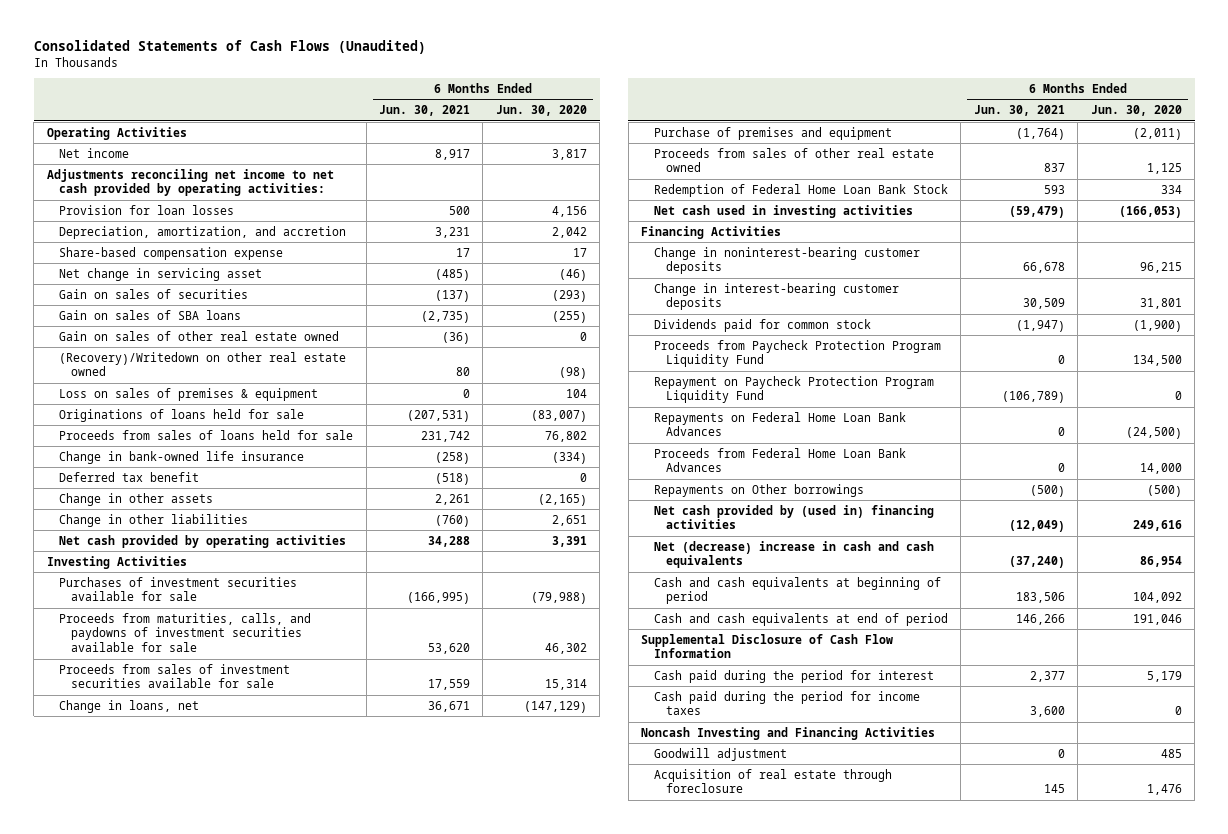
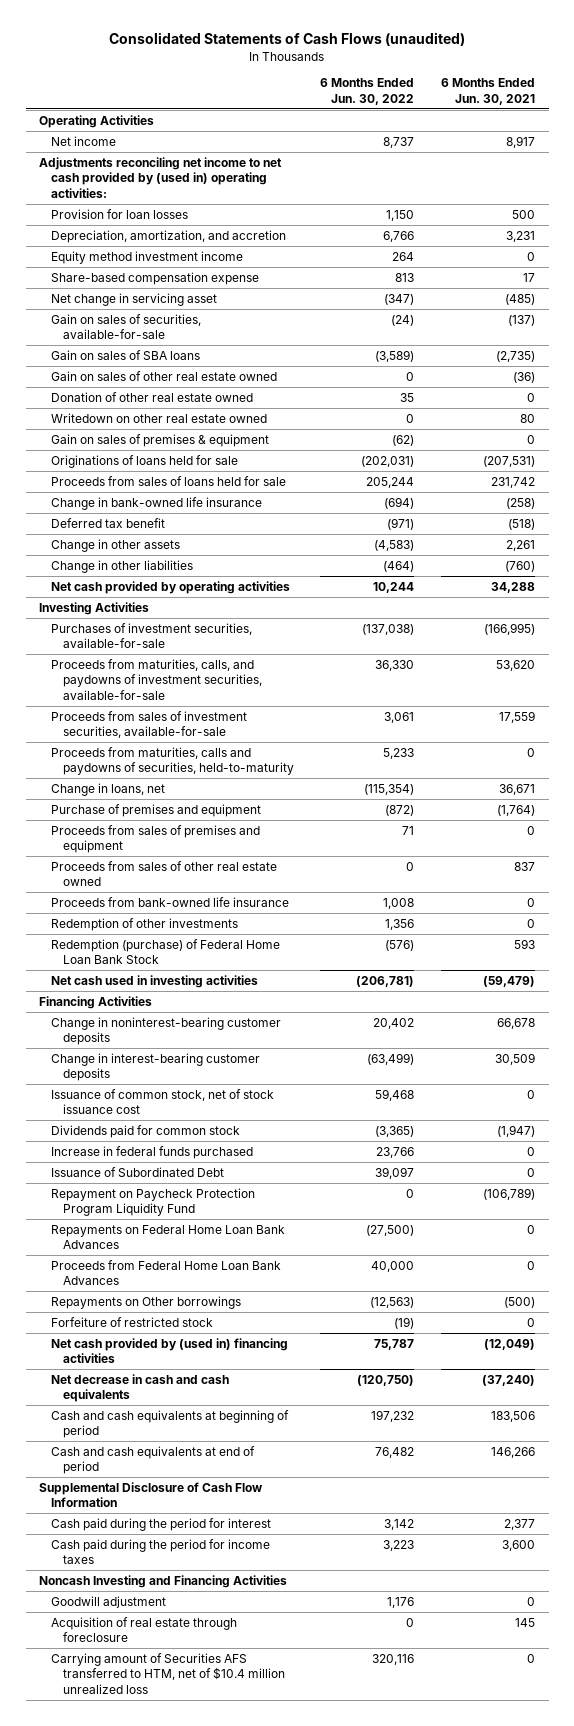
- Consolidated Statements of Cash Flows (Unaudited)
+ Consolidated Statements of Cash Flows (unaudited)
- | 6 Months Ended Jun. 30, 2021 | 6 Months Ended Jun. 30, 2020
+ | 6 Months Ended Jun. 30, 2022 | 6 Months Ended Jun. 30, 2021
- Adjustments reconciling net income to net cash provided by operating activities:
+ Adjustments reconciling net income to net cash provided by (used in) operating activities:
+ Equity method investment income | 264 | 0
- Gain on sales of securities | (137) | (293)
+ Gain on sales of securities, available-for-sale | (24) | (137)
- (Recovery)/Writedown on other real estate owned | 80 | (98)
- Loss on sales of premises & equipment | 0 | 104
+ Donation of other real estate owned | 35 | 0
+ Writedown on other real estate owned | 0 | 80
+ Gain on sales of premises & equipment | (62) | 0
- Purchases of investment securities available for sale | (166,995) | (79,988)
- Proceeds from maturities, calls, and paydowns of investment securities available for sale | 53,620 | 46,302
- Proceeds from sales of investment securities available for sale | 17,559 | 15,314
+ Purchases of investment securities, available-for-sale | (137,038) | (166,995)
+ Proceeds from maturities, calls, and paydowns of investment securities, available-for-sale | 36,330 | 53,620
+ Proceeds from sales of investment securities, available-for-sale | 3,061 | 17,559
+ Proceeds from maturities, calls and paydowns of securities, held-to-maturity | 5,233 | 0
+ Proceeds from sales of premises and equipment | 71 | 0
- Redemption of Federal Home Loan Bank Stock | 593 | 334
+ Proceeds from bank-owned life insurance | 1,008 | 0
+ Redemption of other investments | 1,356 | 0
+ Redemption (purchase) of Federal Home Loan Bank Stock | (576) | 593
+ Issuance of common stock, net of stock issuance cost | 59,468 | 0
- Proceeds from Paycheck Protection Program Liquidity Fund | 0 | 134,500
+ Increase in federal funds purchased | 23,766 | 0
+ Issuance of Subordinated Debt | 39,097 | 0
+ Forfeiture of restricted stock | (19) | 0
- Net (decrease) increase in cash and cash equivalents | (37,240) | 86,954
+ Net decrease in cash and cash equivalents | (120,750) | (37,240)
+ Carrying amount of Securities AFS transferred to HTM, net of $10.4 million unrealized loss | 320,116 | 0

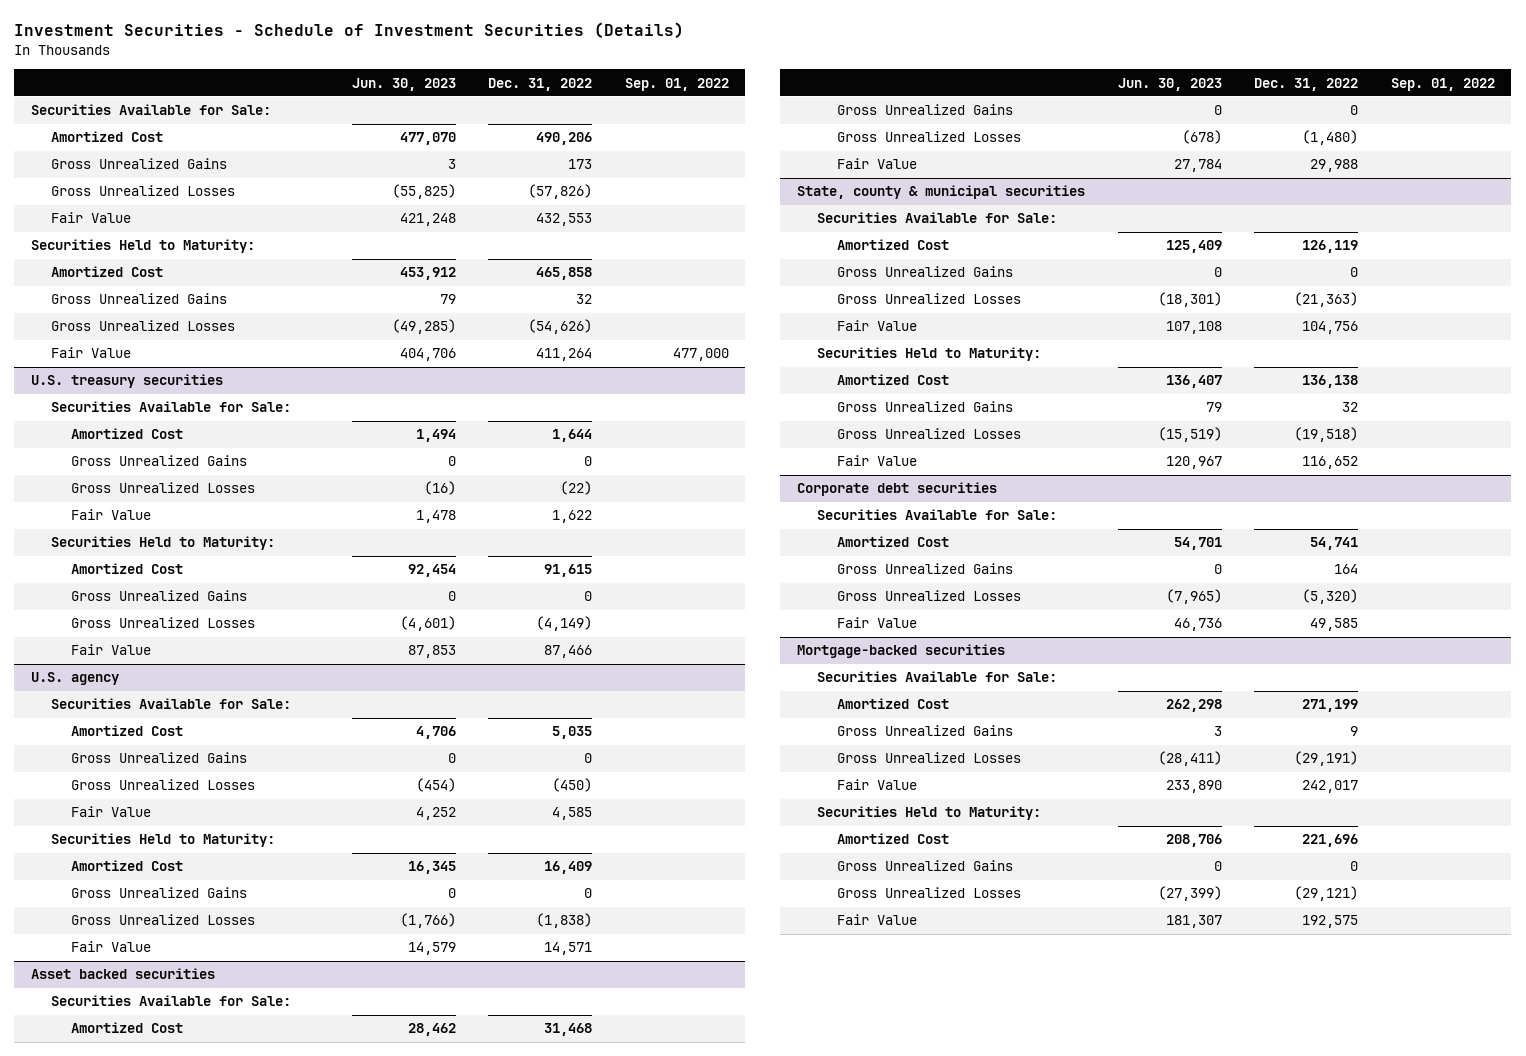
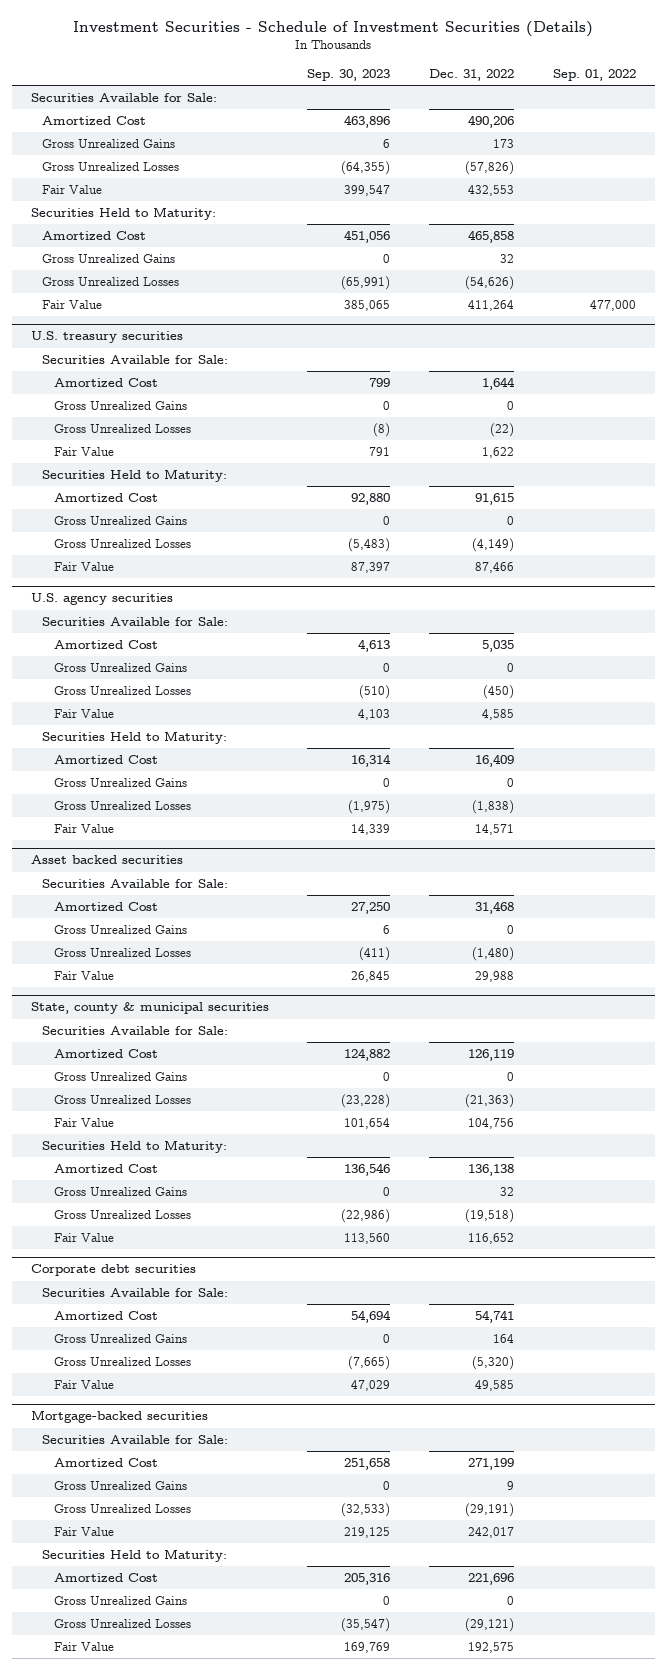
- | Jun. 30, 2023 | Dec. 31, 2022 | Sep. 01, 2022
+ | Sep. 30, 2023 | Dec. 31, 2022 | Sep. 01, 2022
- U.S. agency
+ U.S. agency securities

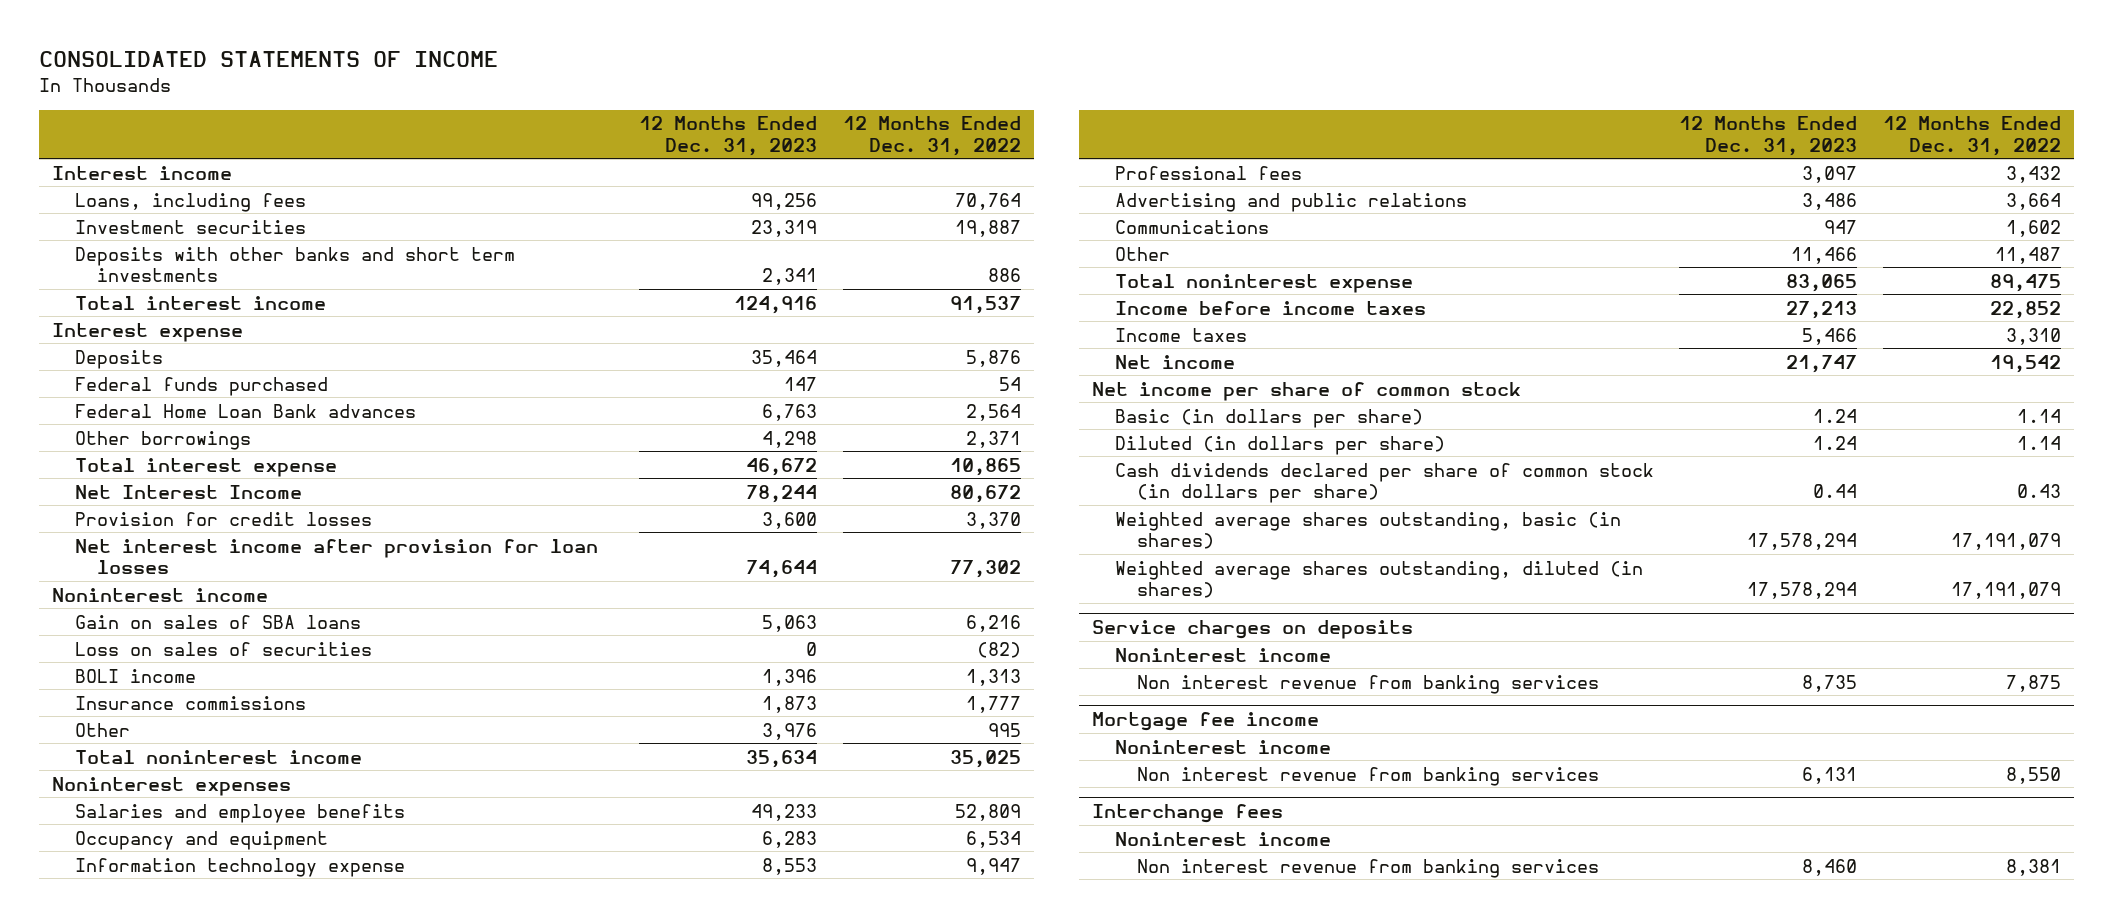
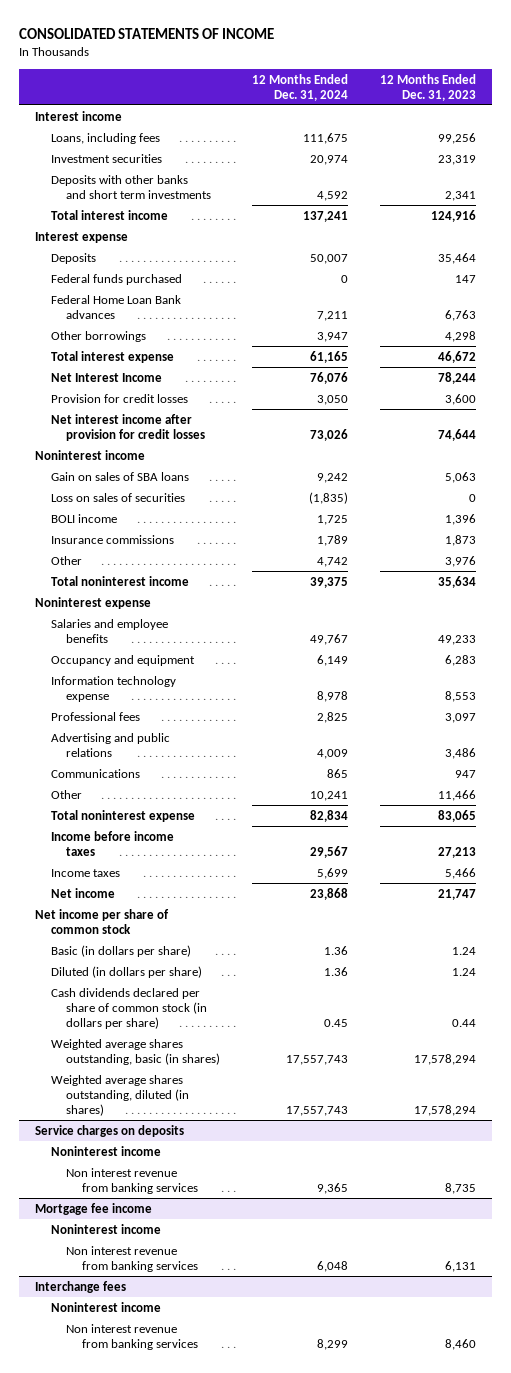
- | 12 Months Ended Dec. 31, 2023 | 12 Months Ended Dec. 31, 2022
+ | 12 Months Ended Dec. 31, 2024 | 12 Months Ended Dec. 31, 2023
- Net interest income after provision for loan losses | 74,644 | 77,302
+ Net interest income after provision for credit losses | 73,026 | 74,644
- Noninterest expenses
+ Noninterest expense

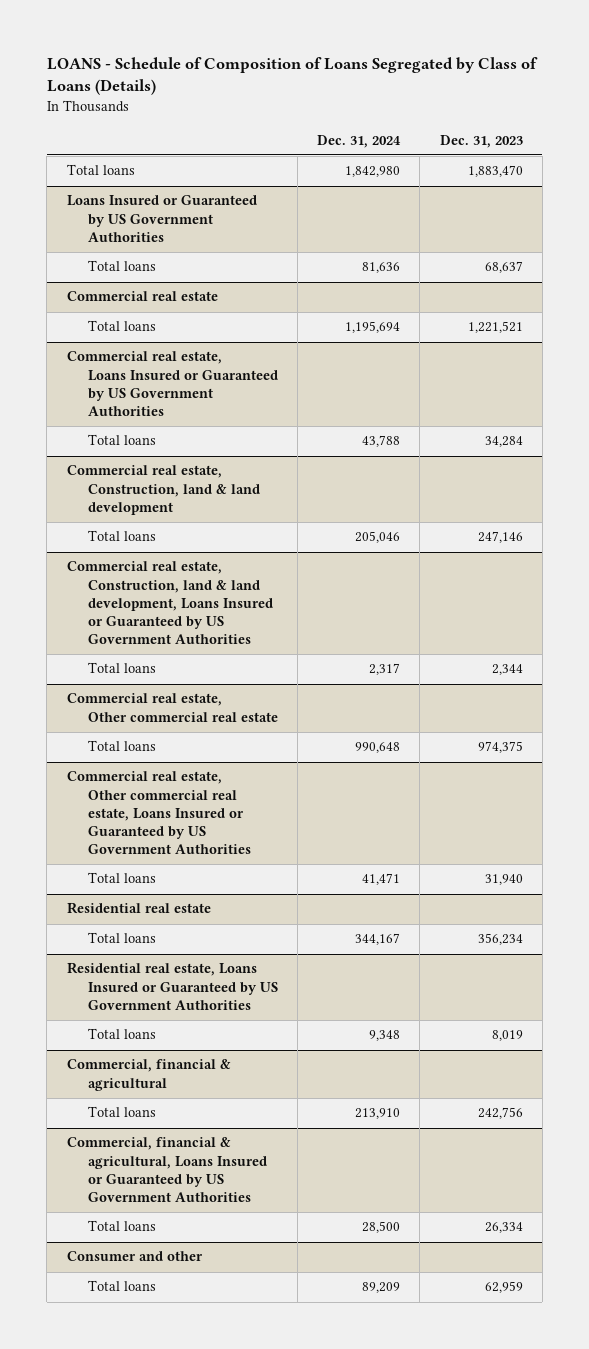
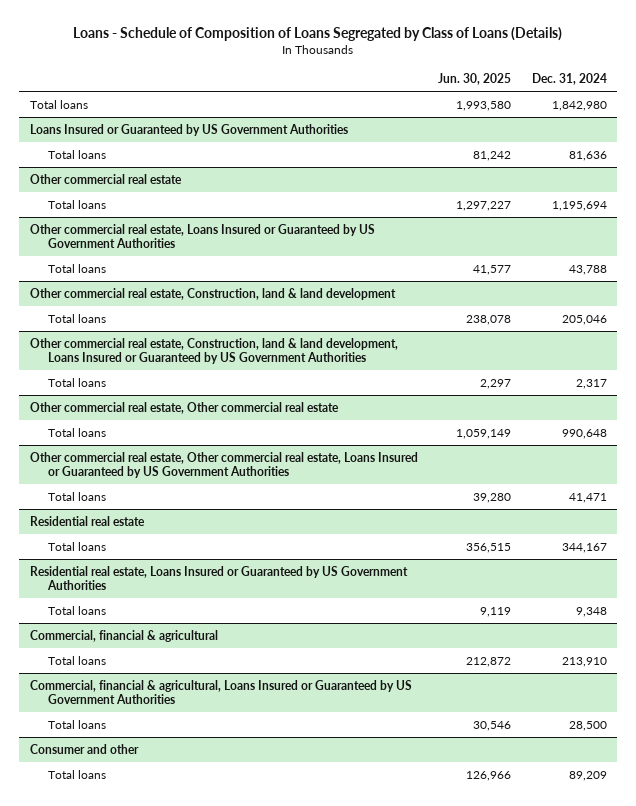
- LOANS - Schedule of Composition of Loans Segregated by Class of Loans (Details)
+ Loans - Schedule of Composition of Loans Segregated by Class of Loans (Details)
- | Dec. 31, 2024 | Dec. 31, 2023
+ | Jun. 30, 2025 | Dec. 31, 2024
- Commercial real estate
+ Other commercial real estate
- Commercial real estate, Loans Insured or Guaranteed by US Government Authorities
+ Other commercial real estate, Loans Insured or Guaranteed by US Government Authorities
- Commercial real estate, Construction, land & land development
+ Other commercial real estate, Construction, land & land development
- Commercial real estate, Construction, land & land development, Loans Insured or Guaranteed by US Government Authorities
+ Other commercial real estate, Construction, land & land development, Loans Insured or Guaranteed by US Government Authorities
- Commercial real estate, Other commercial real estate
+ Other commercial real estate, Other commercial real estate
- Commercial real estate, Other commercial real estate, Loans Insured or Guaranteed by US Government Authorities
+ Other commercial real estate, Other commercial real estate, Loans Insured or Guaranteed by US Government Authorities

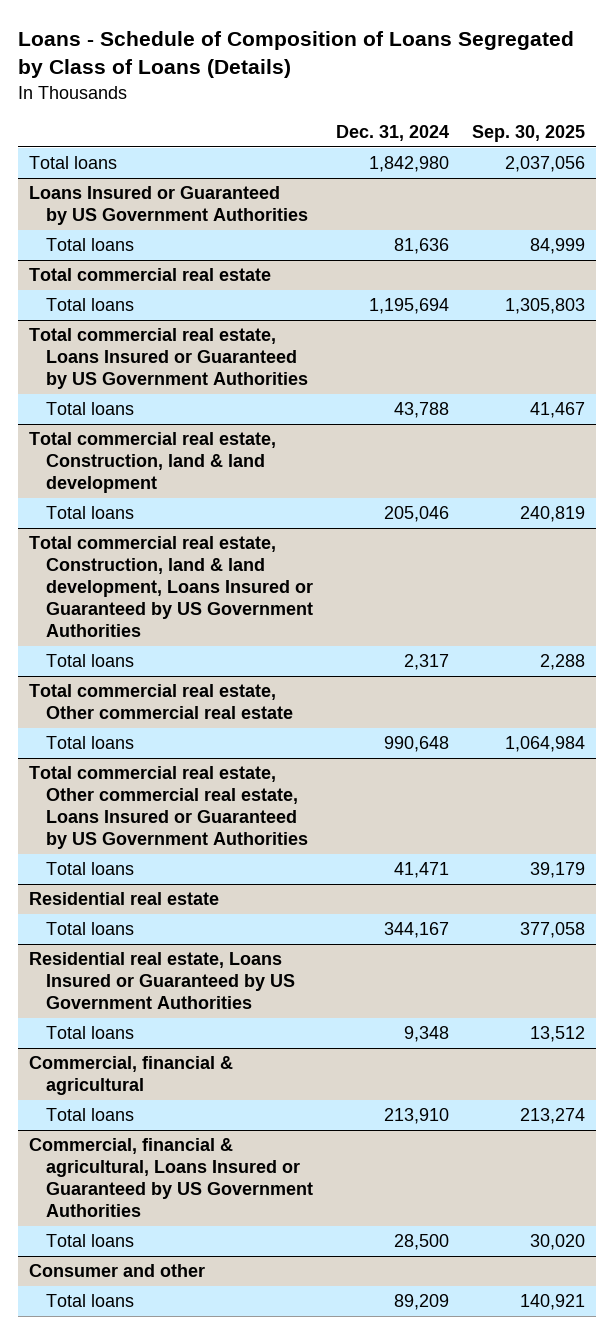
- | Jun. 30, 2025 | Dec. 31, 2024
+ | Dec. 31, 2024 | Sep. 30, 2025
- Other commercial real estate
+ Total commercial real estate
- Other commercial real estate, Loans Insured or Guaranteed by US Government Authorities
+ Total commercial real estate, Loans Insured or Guaranteed by US Government Authorities
- Other commercial real estate, Construction, land & land development
+ Total commercial real estate, Construction, land & land development
- Other commercial real estate, Construction, land & land development, Loans Insured or Guaranteed by US Government Authorities
+ Total commercial real estate, Construction, land & land development, Loans Insured or Guaranteed by US Government Authorities
- Other commercial real estate, Other commercial real estate
+ Total commercial real estate, Other commercial real estate
- Other commercial real estate, Other commercial real estate, Loans Insured or Guaranteed by US Government Authorities
+ Total commercial real estate, Other commercial real estate, Loans Insured or Guaranteed by US Government Authorities

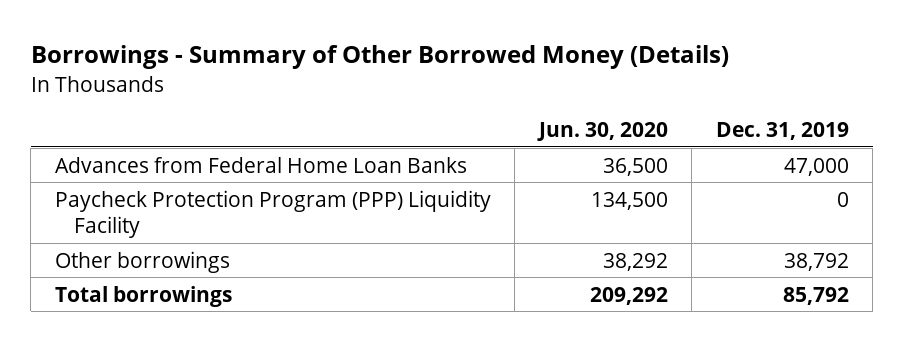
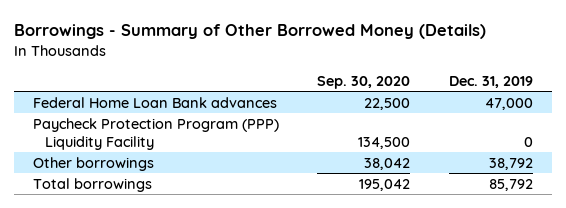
- | Jun. 30, 2020 | Dec. 31, 2019
+ | Sep. 30, 2020 | Dec. 31, 2019
- Advances from Federal Home Loan Banks | 36,500 | 47,000
+ Federal Home Loan Bank advances | 22,500 | 47,000

